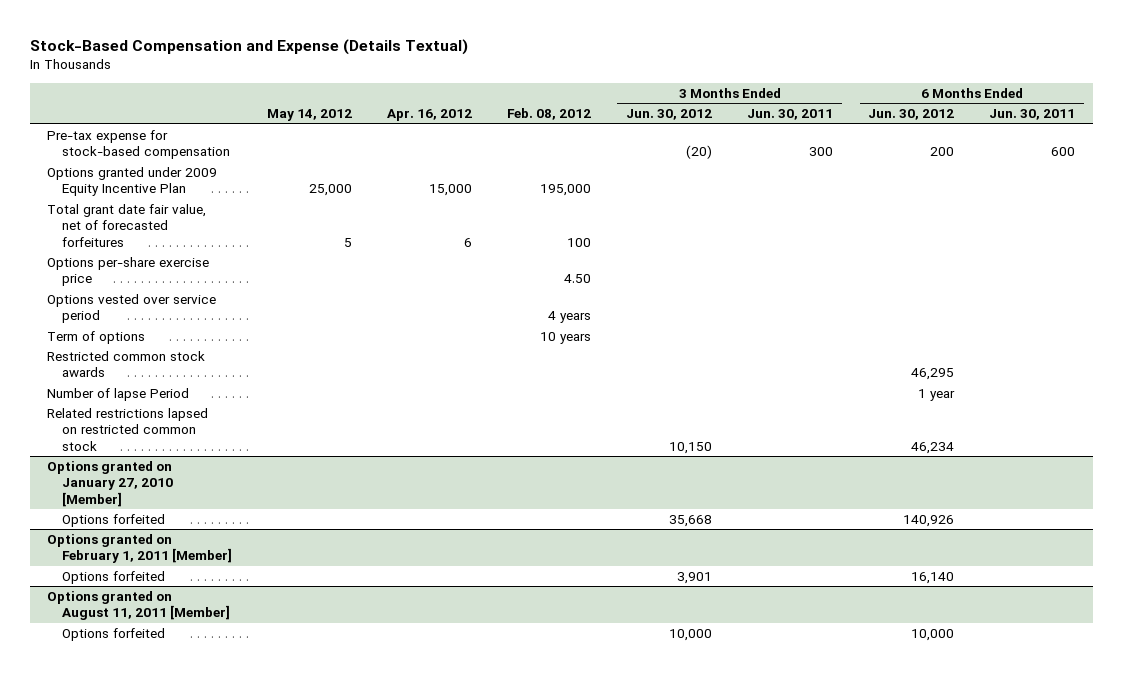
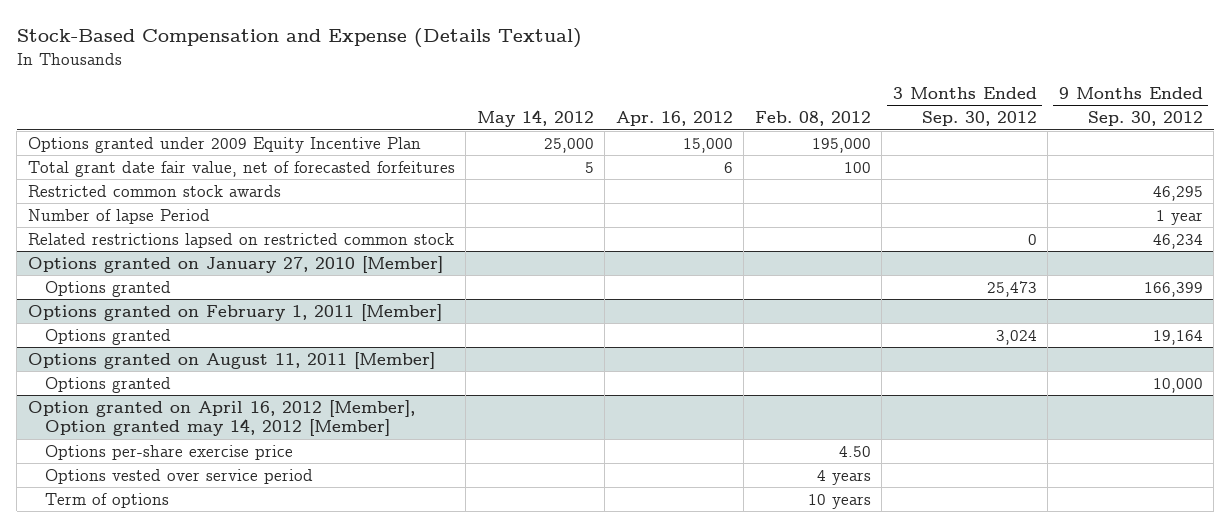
- | May 14, 2012 | Apr. 16, 2012 | Feb. 08, 2012 | 3 Months Ended Jun. 30, 2012 | 3 Months Ended Jun. 30, 2011 | 6 Months Ended Jun. 30, 2012 | 6 Months Ended Jun. 30, 2011
+ | May 14, 2012 | Apr. 16, 2012 | Feb. 08, 2012 | 3 Months Ended Sep. 30, 2012 | 9 Months Ended Sep. 30, 2012
- Pre-tax expense for stock-based compensation | | | | (20) | 300 | 200 | 600
- Options per-share exercise price | | | 4.50 | | | |
- Options vested over service period | | | 4 years | | | |
- Term of options | | | 10 years | | | |
@ Options granted on January 27, 2010 [Member]
- Options forfeited | | | | 35,668 | | 140,926 |
+ Options granted | | | | 25,473 | 166,399
@ Options granted on February 1, 2011 [Member]
- Options forfeited | | | | 3,901 | | 16,140 |
+ Options granted | | | | 3,024 | 19,164
@ Options granted on August 11, 2011 [Member]
- Options forfeited | | | | 10,000 | | 10,000 |
+ Options granted | | | | | 10,000
+ Option granted on April 16, 2012 [Member], Option granted may 14, 2012 [Member]
+ Options per-share exercise price | | | 4.50 | |
+ Options vested over service period | | | 4 years | |
+ Term of options | | | 10 years | |

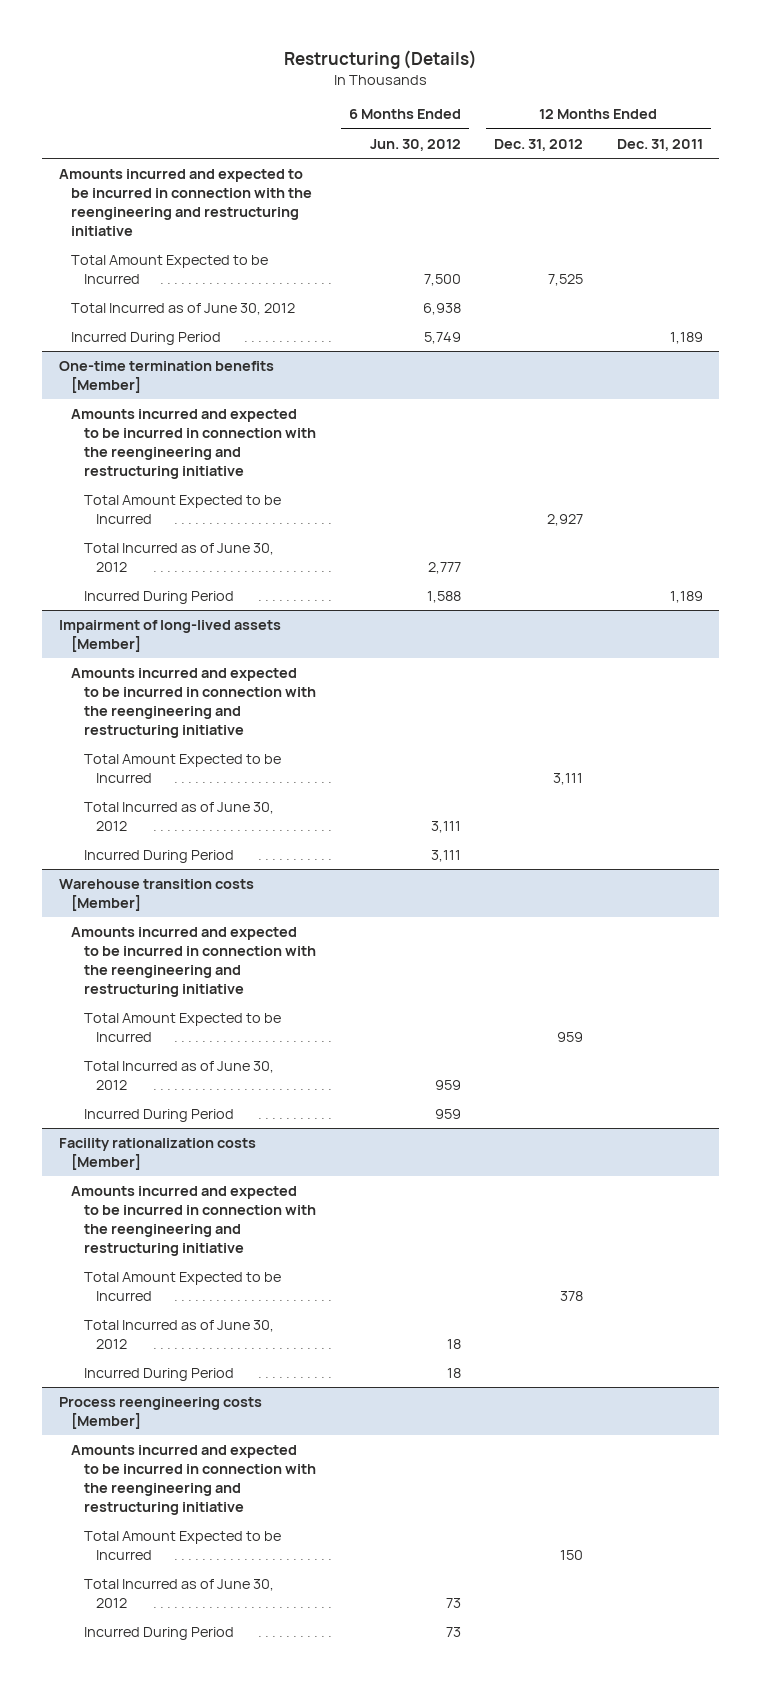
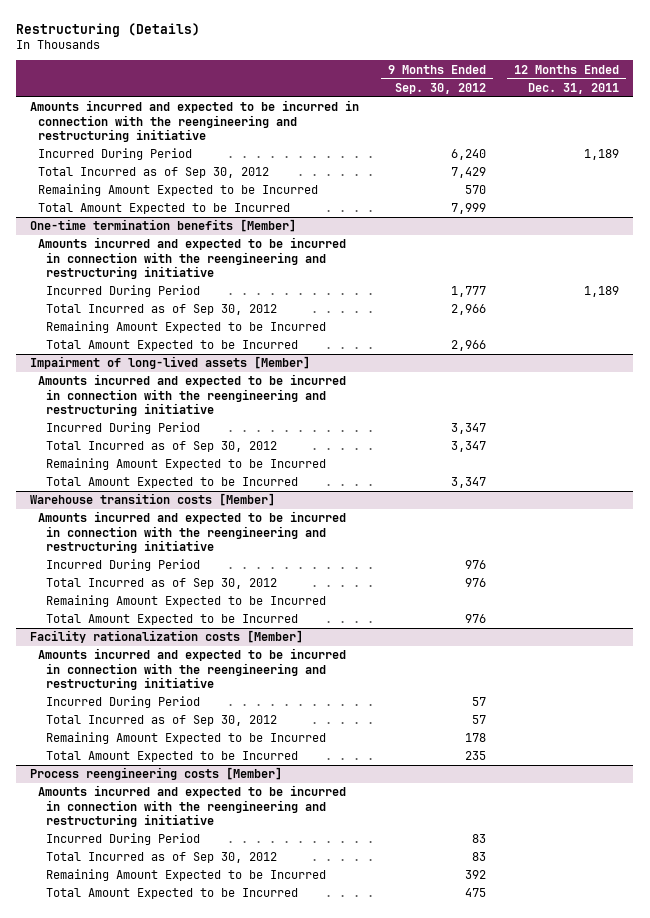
- | 6 Months Ended Jun. 30, 2012 | 12 Months Ended Dec. 31, 2012 | 12 Months Ended Dec. 31, 2011
+ | 9 Months Ended Sep. 30, 2012 | 12 Months Ended Dec. 31, 2011
- Total Incurred as of June 30, 2012 | 6,938 | |
+ Total Incurred as of Sep 30, 2012 | 7,429 |
+ Remaining Amount Expected to be Incurred | 570 |
moved down: Total Amount Expected to be Incurred | 7,999 |
@ One-time termination benefits [Member]
- Total Incurred as of June 30, 2012 | 2,777 | |
+ Total Incurred as of Sep 30, 2012 | 2,966 |
+ Remaining Amount Expected to be Incurred
moved down: Total Amount Expected to be Incurred | 2,966 |
@ Impairment of long-lived assets [Member]
- Total Incurred as of June 30, 2012 | 3,111 | |
+ Total Incurred as of Sep 30, 2012 | 3,347 |
+ Remaining Amount Expected to be Incurred
moved down: Total Amount Expected to be Incurred | 3,347 |
@ Warehouse transition costs [Member]
- Total Incurred as of June 30, 2012 | 959 | |
+ Total Incurred as of Sep 30, 2012 | 976 |
+ Remaining Amount Expected to be Incurred
moved down: Total Amount Expected to be Incurred | 976 |
@ Facility rationalization costs [Member]
- Total Incurred as of June 30, 2012 | 18 | |
+ Total Incurred as of Sep 30, 2012 | 57 |
+ Remaining Amount Expected to be Incurred | 178 |
moved down: Total Amount Expected to be Incurred | 235 |
@ Process reengineering costs [Member]
- Total Incurred as of June 30, 2012 | 73 | |
+ Total Incurred as of Sep 30, 2012 | 83 |
+ Remaining Amount Expected to be Incurred | 392 |
moved down: Total Amount Expected to be Incurred | 475 |

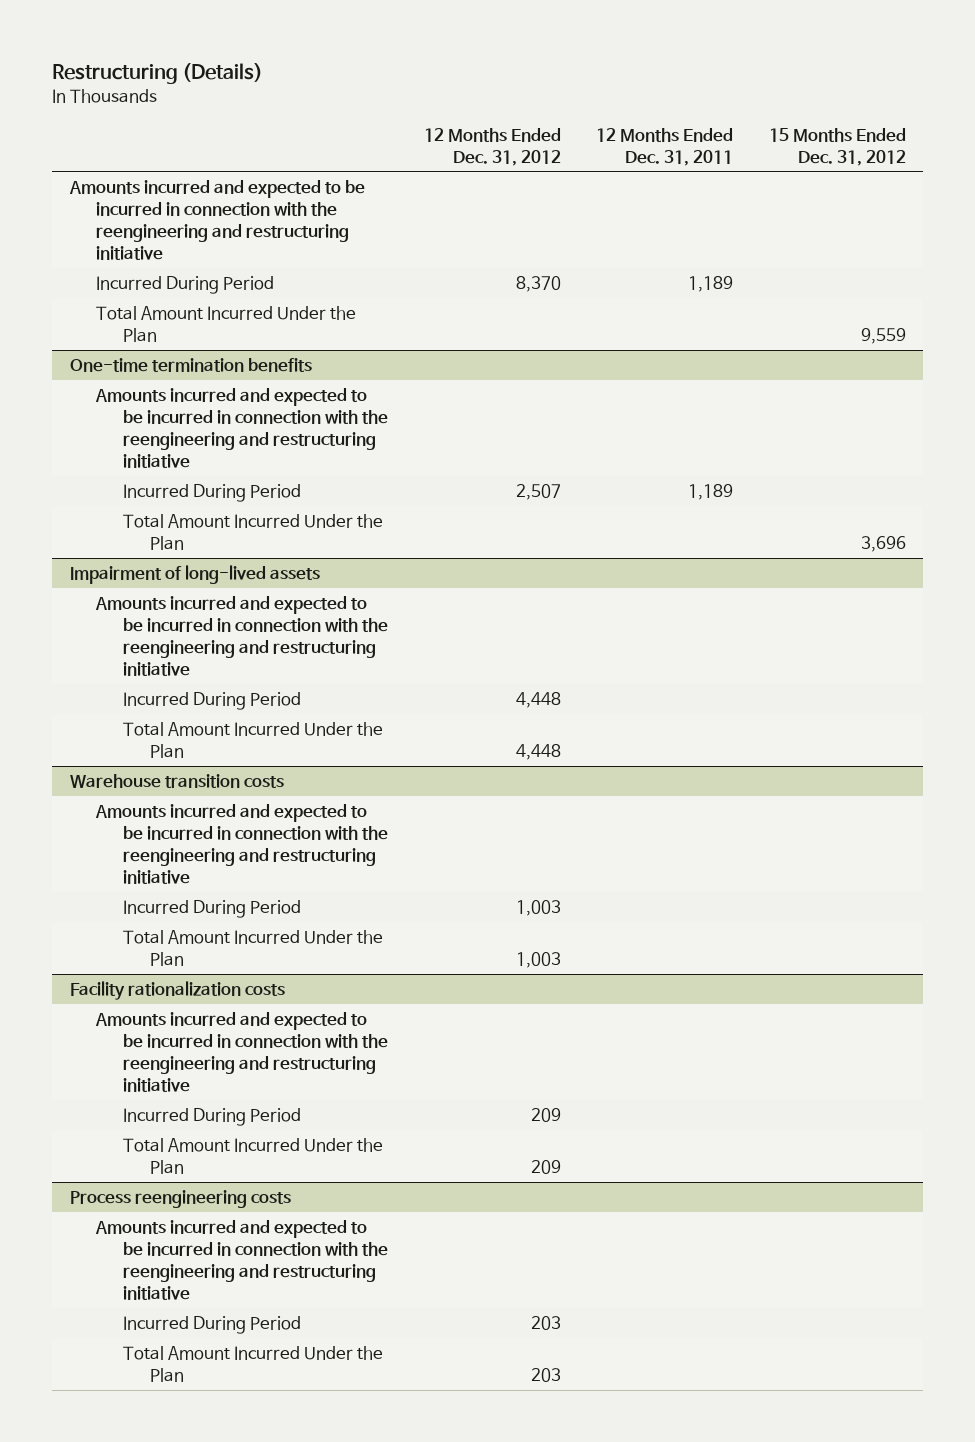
- | 9 Months Ended Sep. 30, 2012 | 12 Months Ended Dec. 31, 2011
+ | 12 Months Ended Dec. 31, 2012 | 12 Months Ended Dec. 31, 2011 | 15 Months Ended Dec. 31, 2012
- Total Incurred as of Sep 30, 2012 | 7,429 |
- Remaining Amount Expected to be Incurred | 570 |
- Total Amount Expected to be Incurred | 7,999 |
- One-time termination benefits [Member]
+ Total Amount Incurred Under the Plan | | | 9,559
+ One-time termination benefits
- Total Incurred as of Sep 30, 2012 | 2,966 |
- Remaining Amount Expected to be Incurred
- Total Amount Expected to be Incurred | 2,966 |
- Impairment of long-lived assets [Member]
+ Total Amount Incurred Under the Plan | | | 3,696
+ Impairment of long-lived assets
- Total Incurred as of Sep 30, 2012 | 3,347 |
- Remaining Amount Expected to be Incurred
- Total Amount Expected to be Incurred | 3,347 |
- Warehouse transition costs [Member]
+ Total Amount Incurred Under the Plan | 4,448 | |
+ Warehouse transition costs
- Total Incurred as of Sep 30, 2012 | 976 |
- Remaining Amount Expected to be Incurred
- Total Amount Expected to be Incurred | 976 |
- Facility rationalization costs [Member]
+ Total Amount Incurred Under the Plan | 1,003 | |
+ Facility rationalization costs
- Total Incurred as of Sep 30, 2012 | 57 |
- Remaining Amount Expected to be Incurred | 178 |
- Total Amount Expected to be Incurred | 235 |
- Process reengineering costs [Member]
+ Total Amount Incurred Under the Plan | 209 | |
+ Process reengineering costs
- Total Incurred as of Sep 30, 2012 | 83 |
- Remaining Amount Expected to be Incurred | 392 |
- Total Amount Expected to be Incurred | 475 |
+ Total Amount Incurred Under the Plan | 203 | |

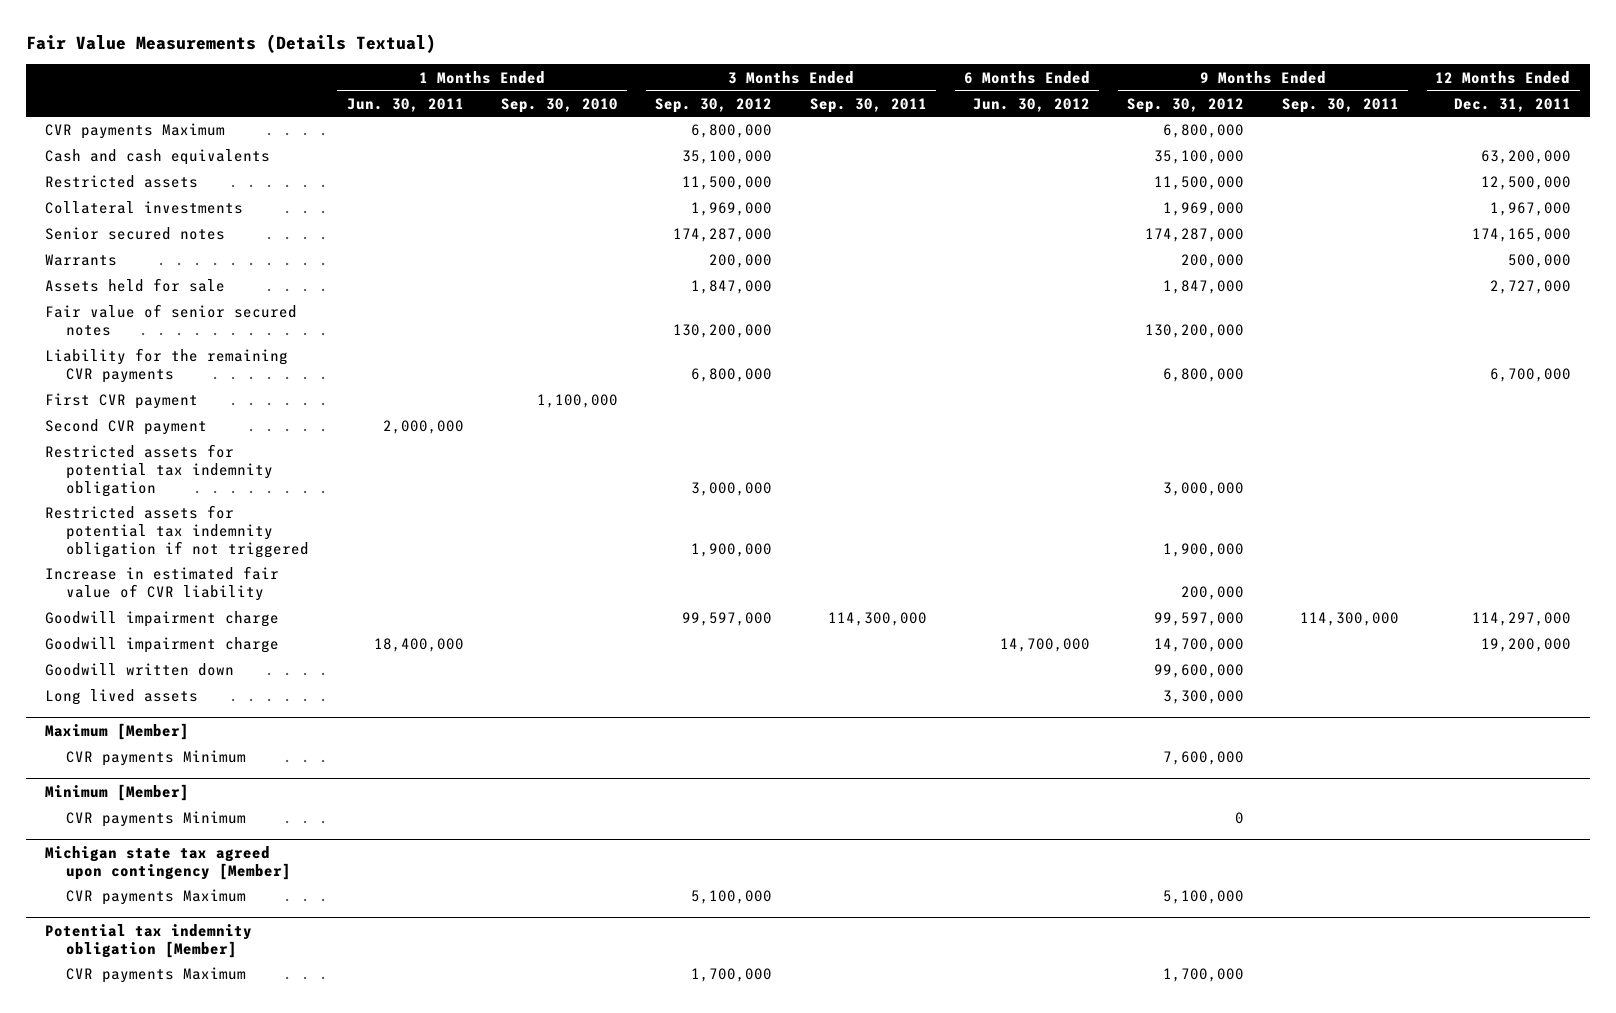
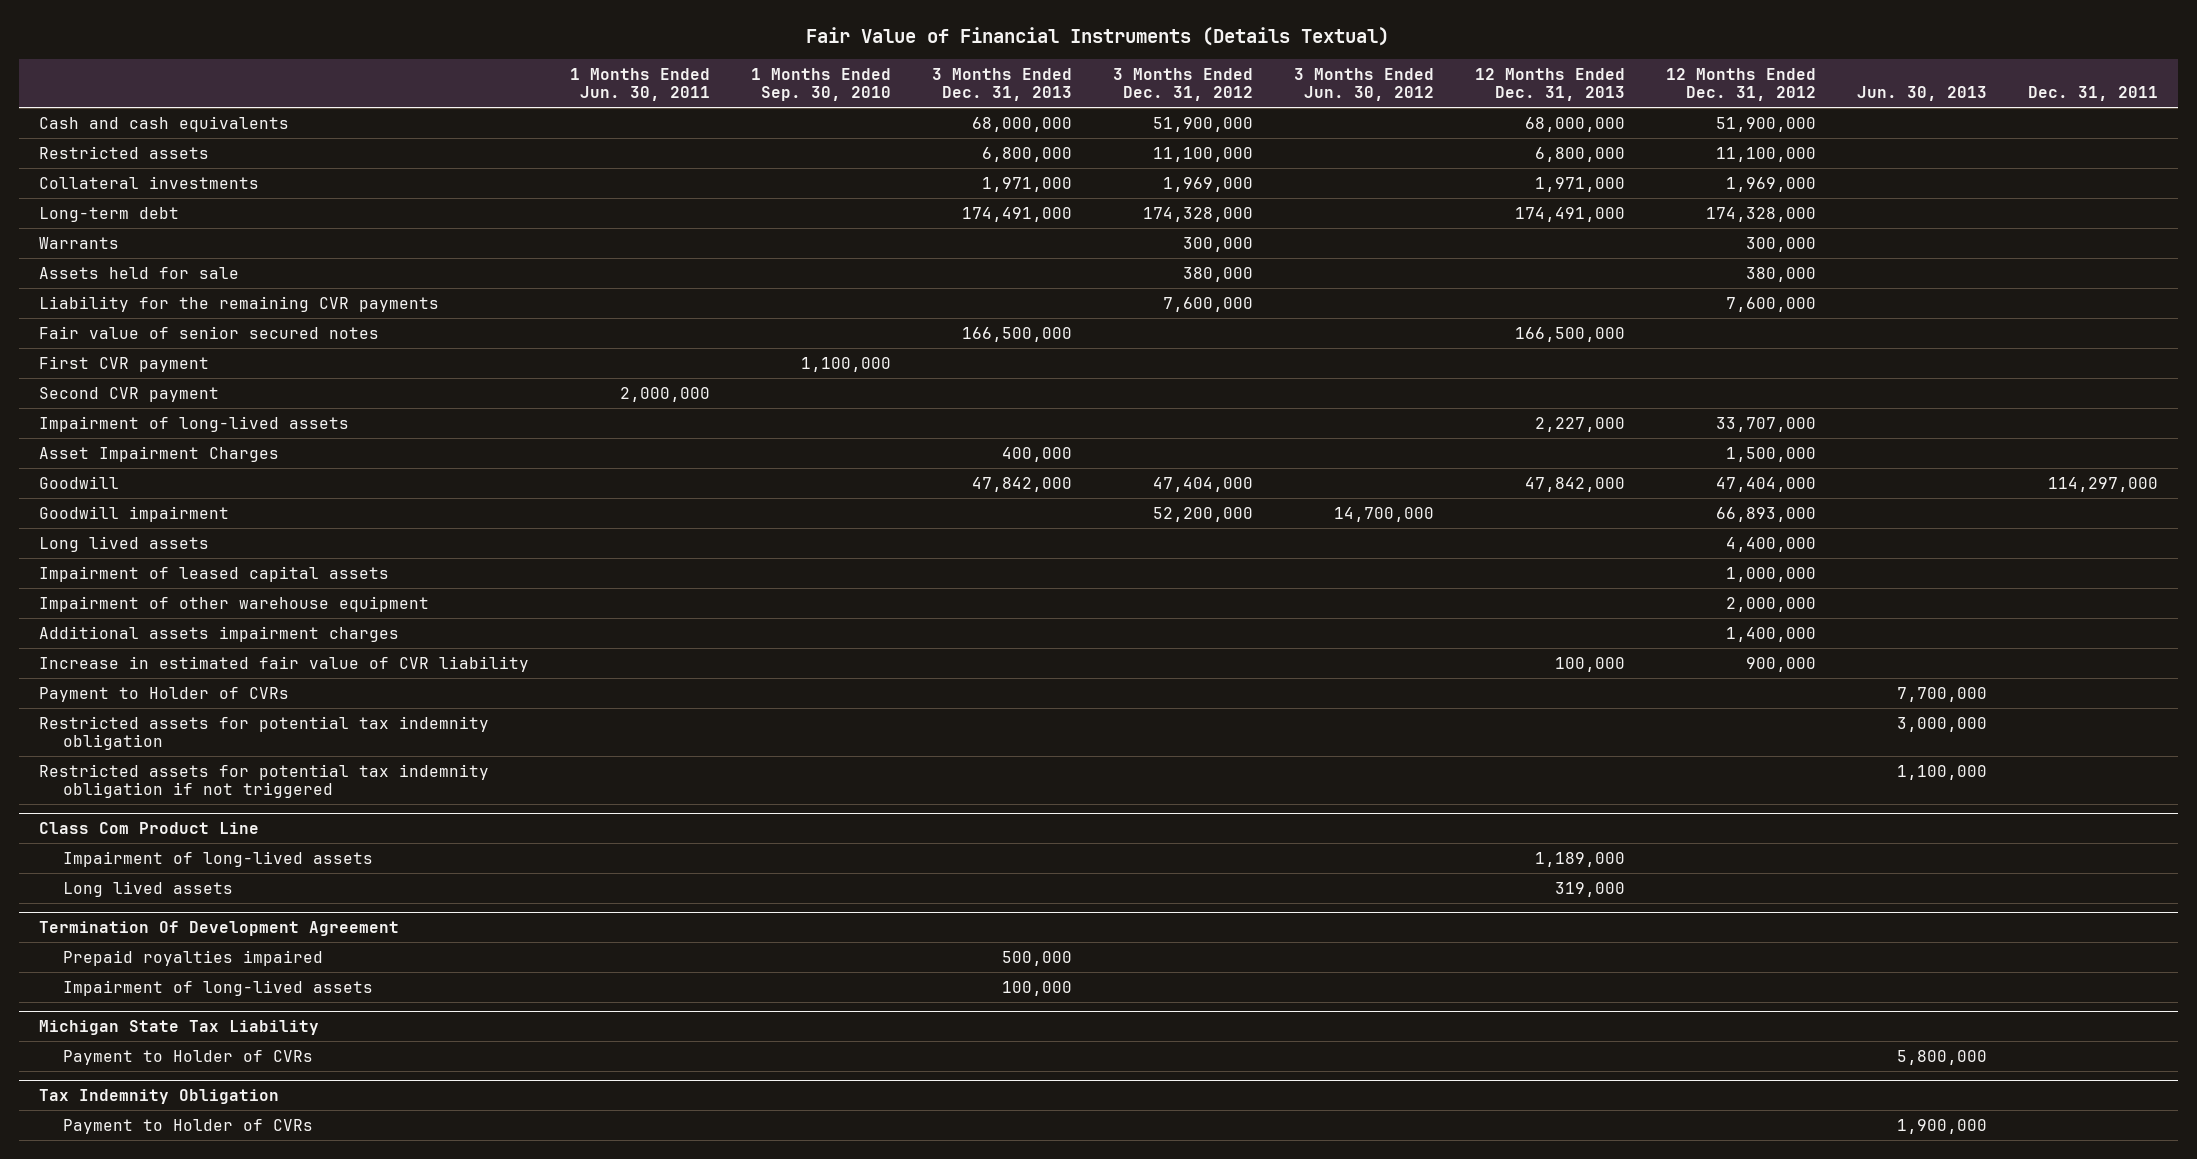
- Fair Value Measurements (Details Textual)
+ Fair Value of Financial Instruments (Details Textual)
- | 1 Months Ended Jun. 30, 2011 | 1 Months Ended Sep. 30, 2010 | 3 Months Ended Sep. 30, 2012 | 3 Months Ended Sep. 30, 2011 | 6 Months Ended Jun. 30, 2012 | 9 Months Ended Sep. 30, 2012 | 9 Months Ended Sep. 30, 2011 | 12 Months Ended Dec. 31, 2011
+ | 1 Months Ended Jun. 30, 2011 | 1 Months Ended Sep. 30, 2010 | 3 Months Ended Dec. 31, 2013 | 3 Months Ended Dec. 31, 2012 | 3 Months Ended Jun. 30, 2012 | 12 Months Ended Dec. 31, 2013 | 12 Months Ended Dec. 31, 2012 | Jun. 30, 2013 | Dec. 31, 2011
- CVR payments Maximum | | | 6,800,000 | | | 6,800,000 | |
- Senior secured notes | | | 174,287,000 | | | 174,287,000 | | 174,165,000
+ Long-term debt | | | 174,491,000 | 174,328,000 | | 174,491,000 | 174,328,000 | |
moved down: Fair value of senior secured notes | | | 166,500,000 | | | 166,500,000 | | |
+ Impairment of long-lived assets | | | | | | 2,227,000 | 33,707,000 | |
+ Asset Impairment Charges | | | 400,000 | | | | 1,500,000 | |
+ Goodwill | | | 47,842,000 | 47,404,000 | | 47,842,000 | 47,404,000 | | 114,297,000
+ Goodwill impairment | | | | 52,200,000 | 14,700,000 | | 66,893,000 | |
moved up: Long lived assets | | | | | | | 4,400,000 | |
+ Impairment of leased capital assets | | | | | | | 1,000,000 | |
+ Impairment of other warehouse equipment | | | | | | | 2,000,000 | |
+ Additional assets impairment charges | | | | | | | 1,400,000 | |
moved up: Increase in estimated fair value of CVR liability | | | | | | 100,000 | 900,000 | |
+ Payment to Holder of CVRs | | | | | | | | 7,700,000 |
- Goodwill impairment charge | | | 99,597,000 | 114,300,000 | | 99,597,000 | 114,300,000 | 114,297,000
- Goodwill impairment charge | 18,400,000 | | | | 14,700,000 | 14,700,000 | | 19,200,000
- Goodwill written down | | | | | | 99,600,000 | |
- Maximum [Member]
- CVR payments Minimum | | | | | | 7,600,000 | |
- Minimum [Member]
- CVR payments Minimum | | | | | | 0 | |
- Michigan state tax agreed upon contingency [Member]
- CVR payments Maximum | | | 5,100,000 | | | 5,100,000 | |
- Potential tax indemnity obligation [Member]
- CVR payments Maximum | | | 1,700,000 | | | 1,700,000 | |
+ Class Com Product Line
+ Impairment of long-lived assets | | | | | | 1,189,000 | | |
+ Long lived assets | | | | | | 319,000 | | |
+ Termination Of Development Agreement
+ Prepaid royalties impaired | | | 500,000 | | | | | |
+ Impairment of long-lived assets | | | 100,000 | | | | | |
+ Michigan State Tax Liability
+ Payment to Holder of CVRs | | | | | | | | 5,800,000 |
+ Tax Indemnity Obligation
+ Payment to Holder of CVRs | | | | | | | | 1,900,000 |

